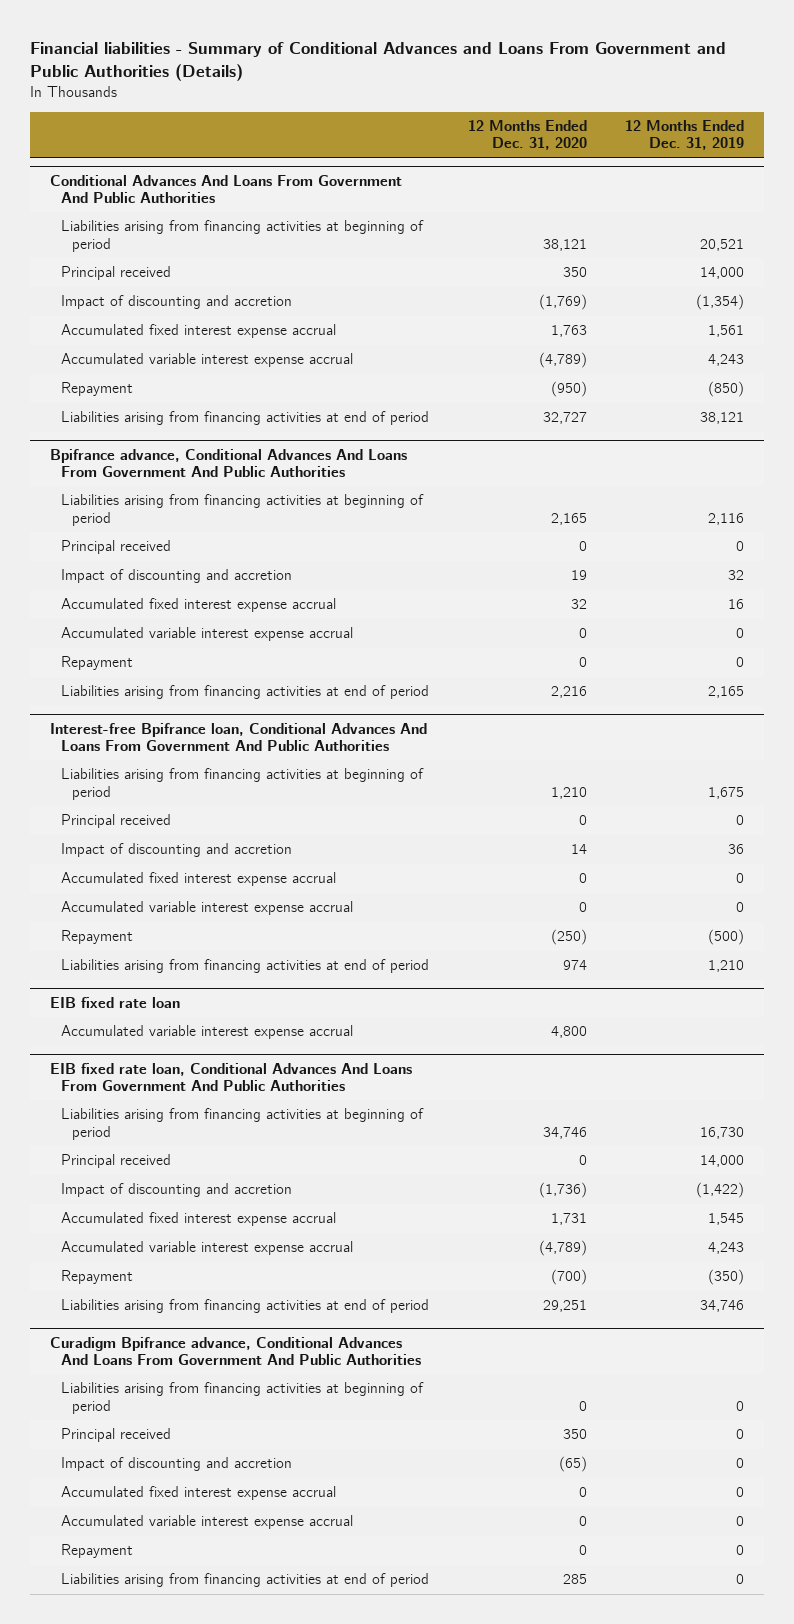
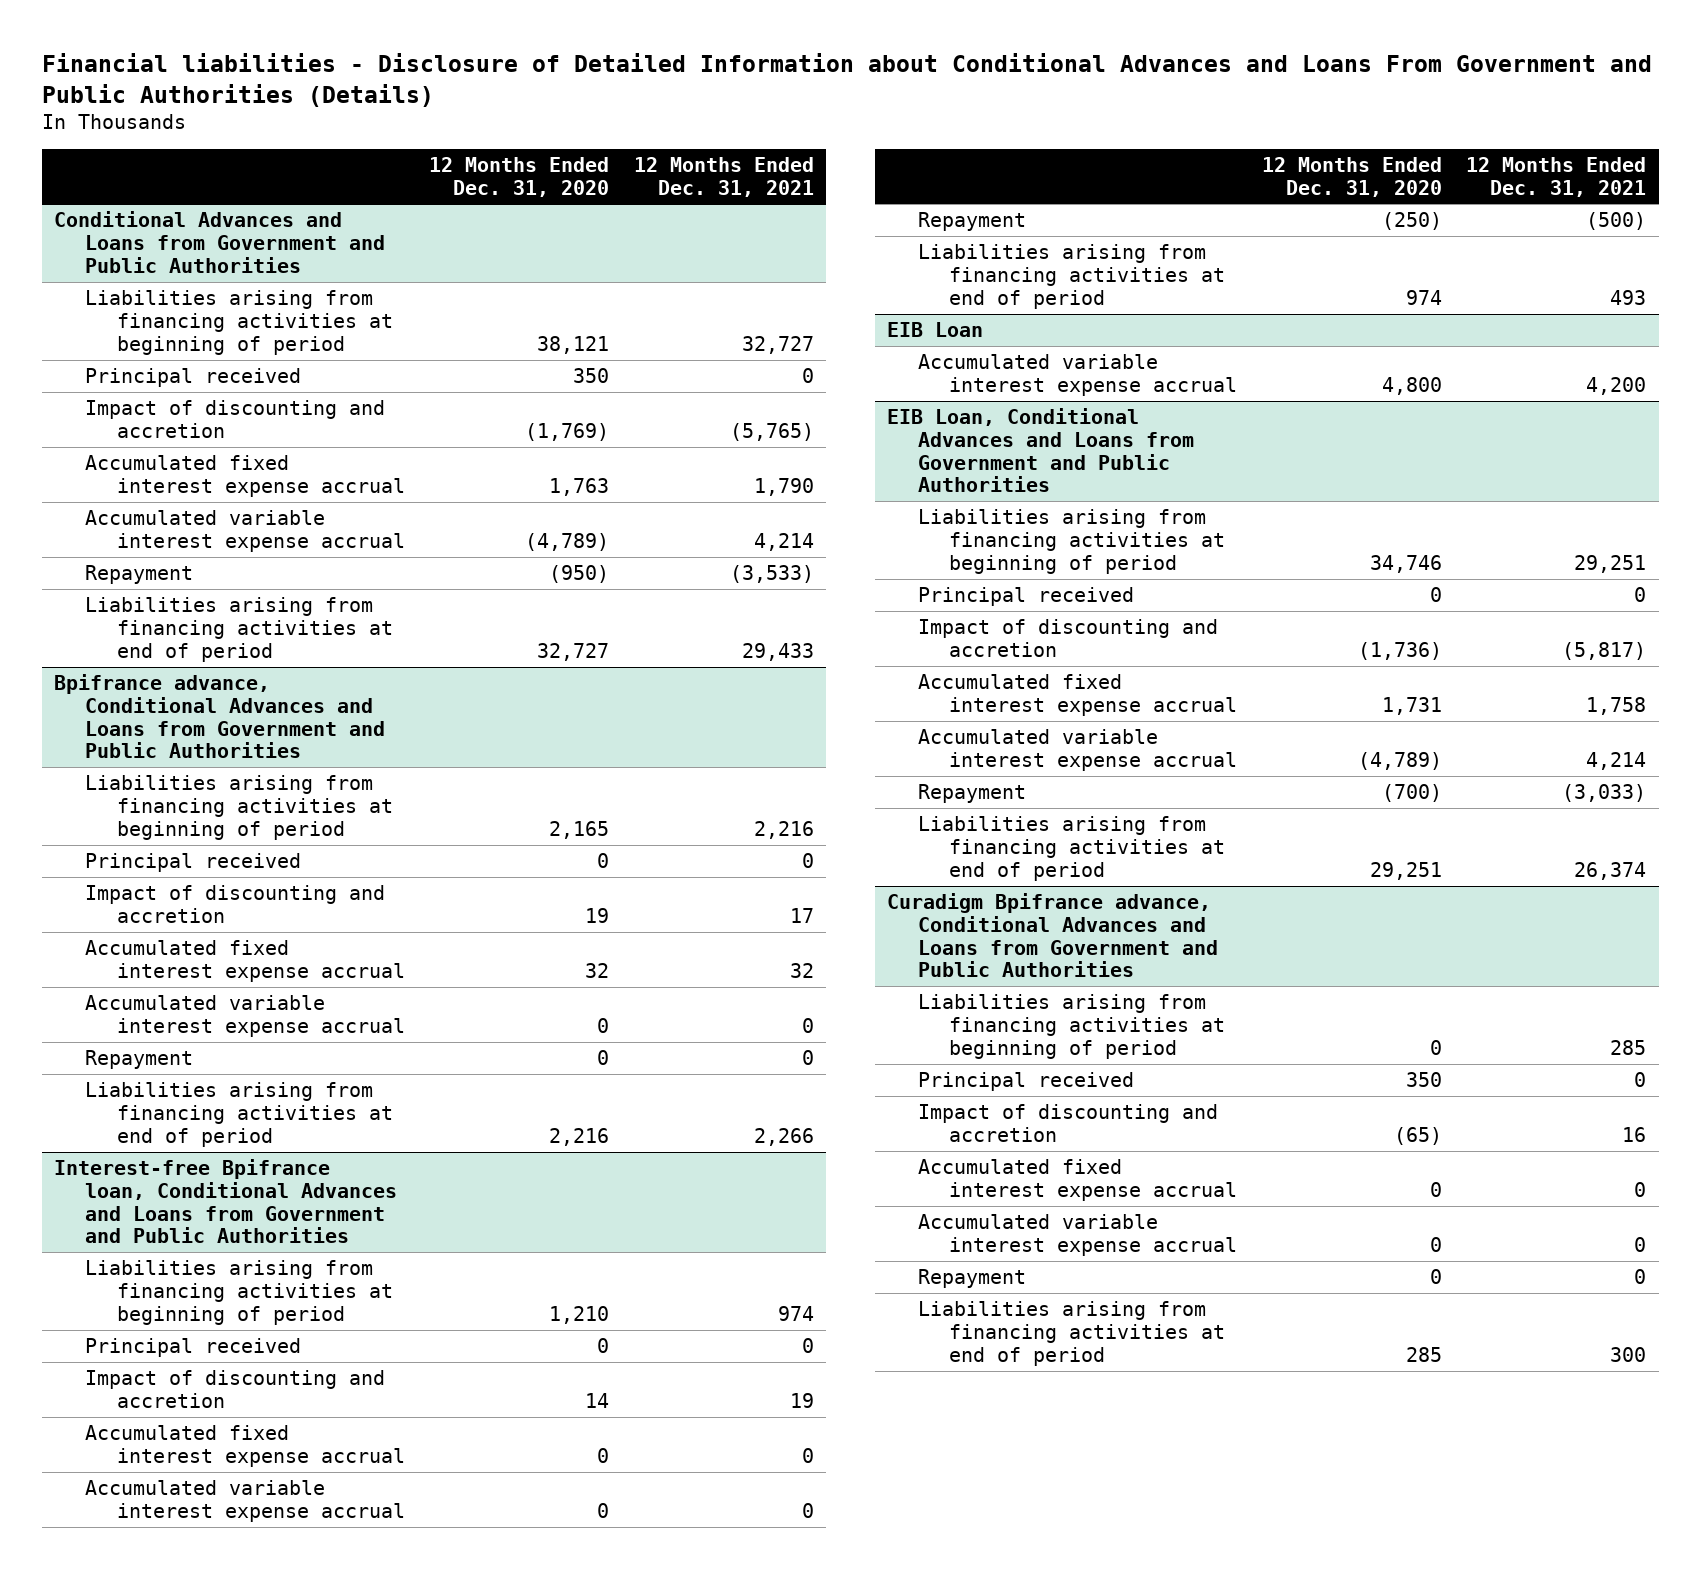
- Financial liabilities - Summary of Conditional Advances and Loans From Government and Public Authorities (Details)
+ Financial liabilities - Disclosure of Detailed Information about Conditional Advances and Loans From Government and Public Authorities (Details)
- | 12 Months Ended Dec. 31, 2020 | 12 Months Ended Dec. 31, 2019
+ | 12 Months Ended Dec. 31, 2020 | 12 Months Ended Dec. 31, 2021
- Conditional Advances And Loans From Government And Public Authorities
+ Conditional Advances and Loans from Government and Public Authorities
- Bpifrance advance, Conditional Advances And Loans From Government And Public Authorities
+ Bpifrance advance, Conditional Advances and Loans from Government and Public Authorities
- Interest-free Bpifrance loan, Conditional Advances And Loans From Government And Public Authorities
+ Interest-free Bpifrance loan, Conditional Advances and Loans from Government and Public Authorities
- EIB fixed rate loan
+ EIB Loan
- EIB fixed rate loan, Conditional Advances And Loans From Government And Public Authorities
+ EIB Loan, Conditional Advances and Loans from Government and Public Authorities
- Curadigm Bpifrance advance, Conditional Advances And Loans From Government And Public Authorities
+ Curadigm Bpifrance advance, Conditional Advances and Loans from Government and Public Authorities

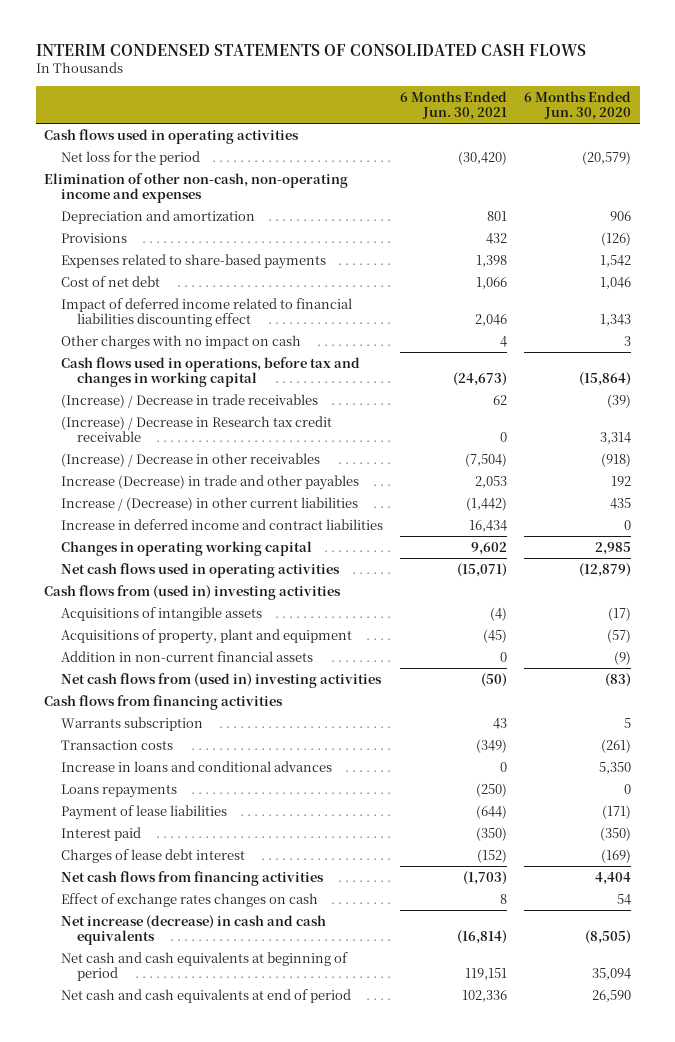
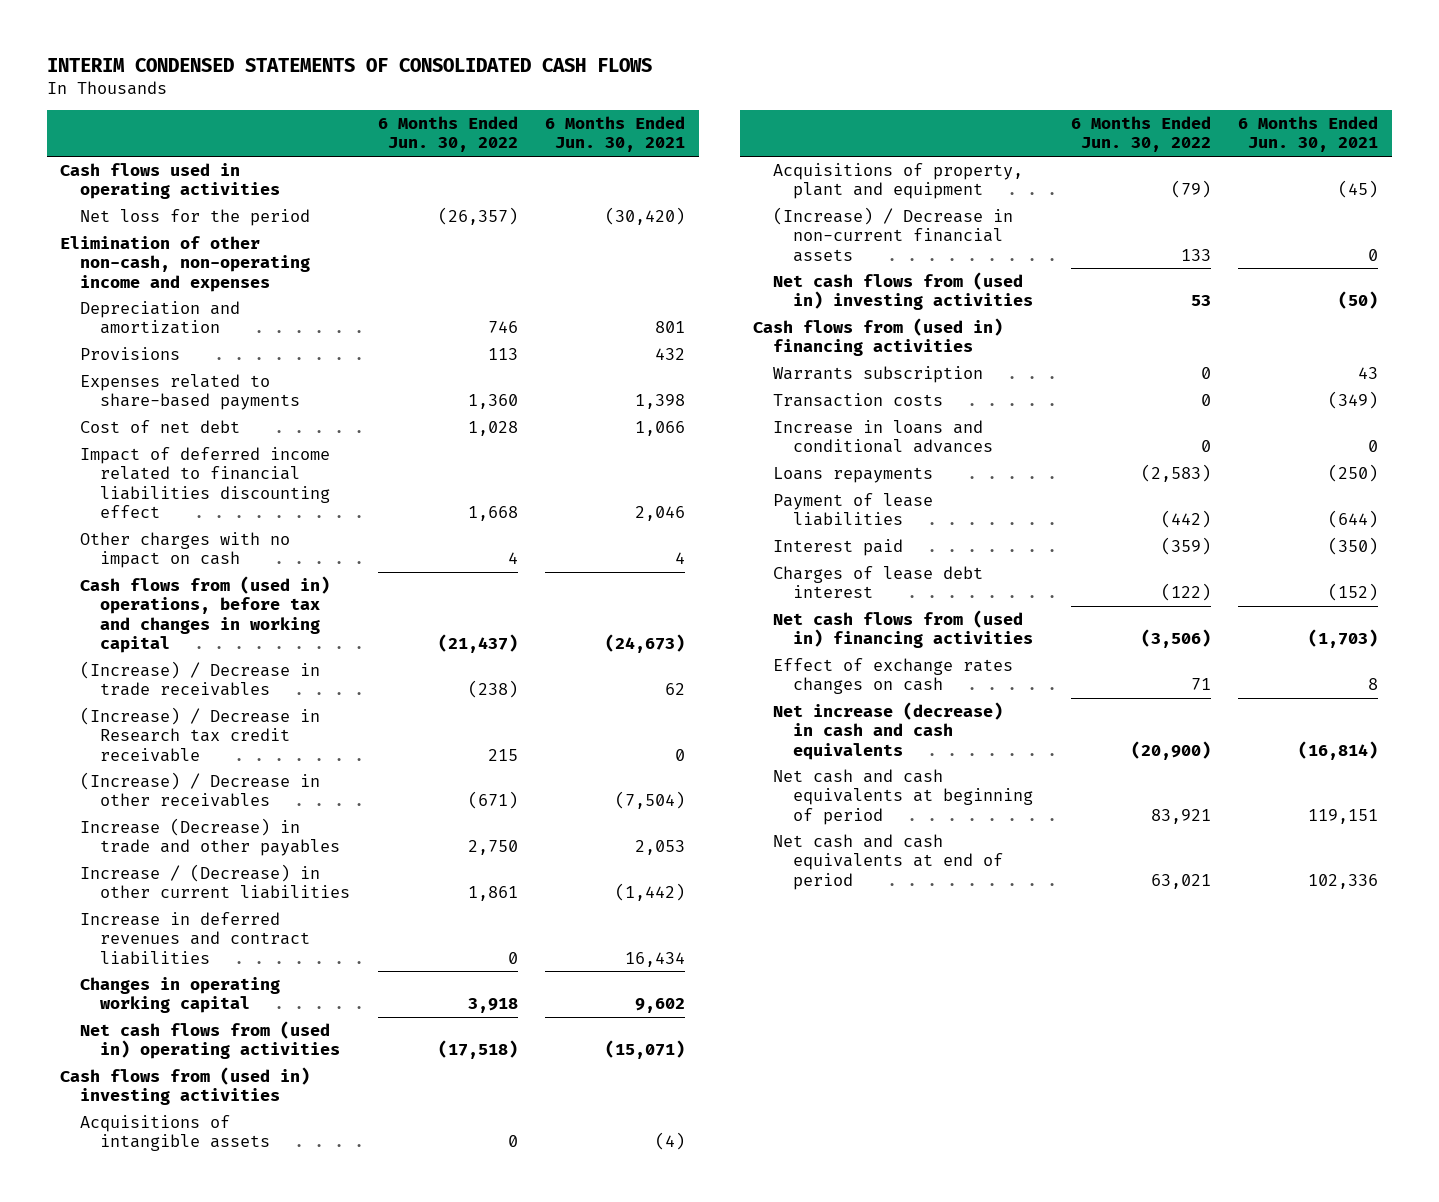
- | 6 Months Ended Jun. 30, 2021 | 6 Months Ended Jun. 30, 2020
+ | 6 Months Ended Jun. 30, 2022 | 6 Months Ended Jun. 30, 2021
- Cash flows used in operations, before tax and changes in working capital | (24,673) | (15,864)
+ Cash flows from (used in) operations, before tax and changes in working capital | (21,437) | (24,673)
- Increase in deferred income and contract liabilities | 16,434 | 0
+ Increase in deferred revenues and contract liabilities | 0 | 16,434
- Net cash flows used in operating activities | (15,071) | (12,879)
+ Net cash flows from (used in) operating activities | (17,518) | (15,071)
- Addition in non-current financial assets | 0 | (9)
+ (Increase) / Decrease in non-current financial assets | 133 | 0
- Cash flows from financing activities
+ Cash flows from (used in) financing activities
- Net cash flows from financing activities | (1,703) | 4,404
+ Net cash flows from (used in) financing activities | (3,506) | (1,703)

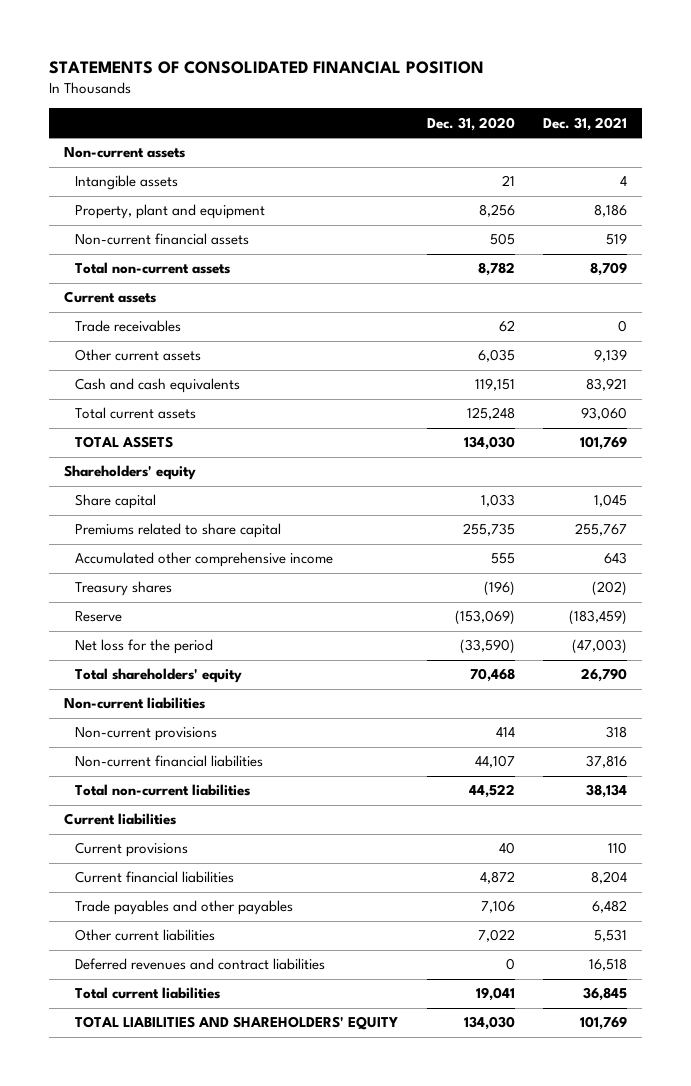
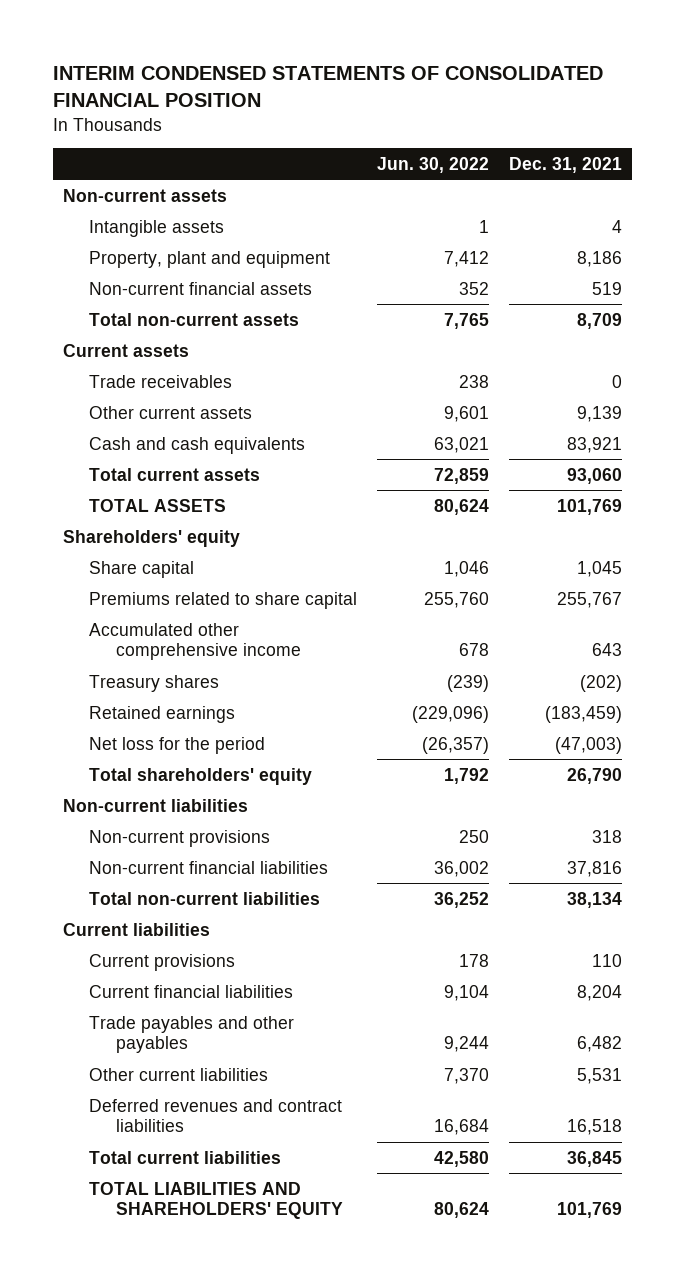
- STATEMENTS OF CONSOLIDATED FINANCIAL POSITION
+ INTERIM CONDENSED STATEMENTS OF CONSOLIDATED FINANCIAL POSITION
- | Dec. 31, 2020 | Dec. 31, 2021
+ | Jun. 30, 2022 | Dec. 31, 2021
- Reserve | (153,069) | (183,459)
+ Retained earnings | (229,096) | (183,459)

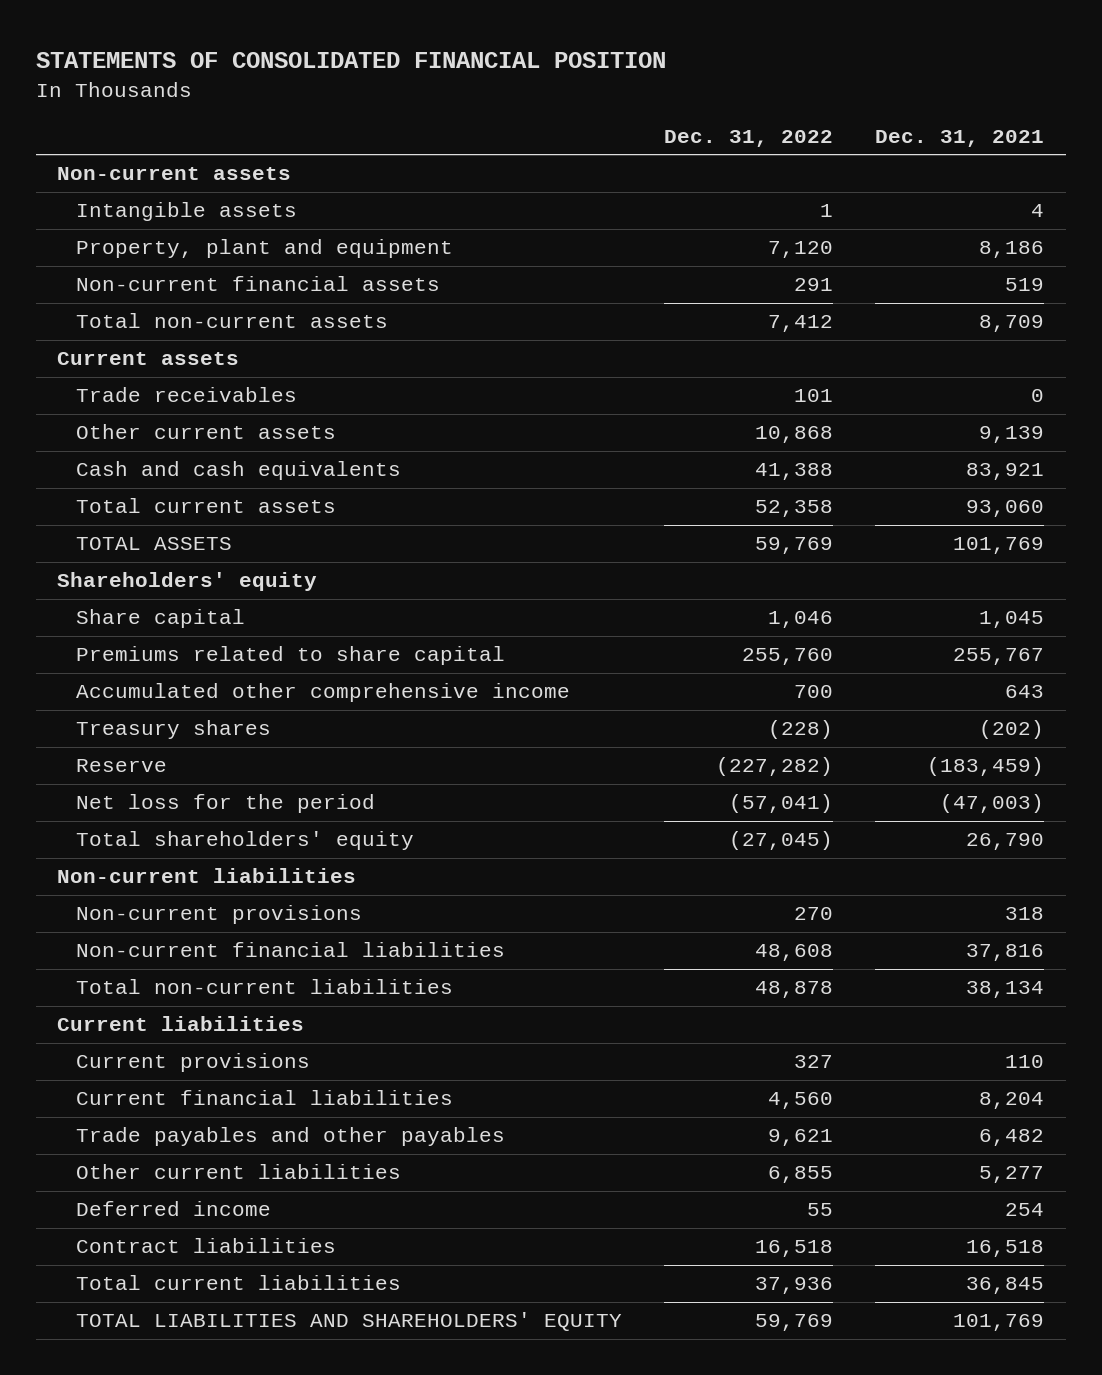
- INTERIM CONDENSED STATEMENTS OF CONSOLIDATED FINANCIAL POSITION
+ STATEMENTS OF CONSOLIDATED FINANCIAL POSITION
- | Jun. 30, 2022 | Dec. 31, 2021
+ | Dec. 31, 2022 | Dec. 31, 2021
- Retained earnings | (229,096) | (183,459)
+ Reserve | (227,282) | (183,459)
- Other current liabilities | 7,370 | 5,531
- Deferred revenues and contract liabilities | 16,684 | 16,518
+ Other current liabilities | 6,855 | 5,277
+ Deferred income | 55 | 254
+ Contract liabilities | 16,518 | 16,518

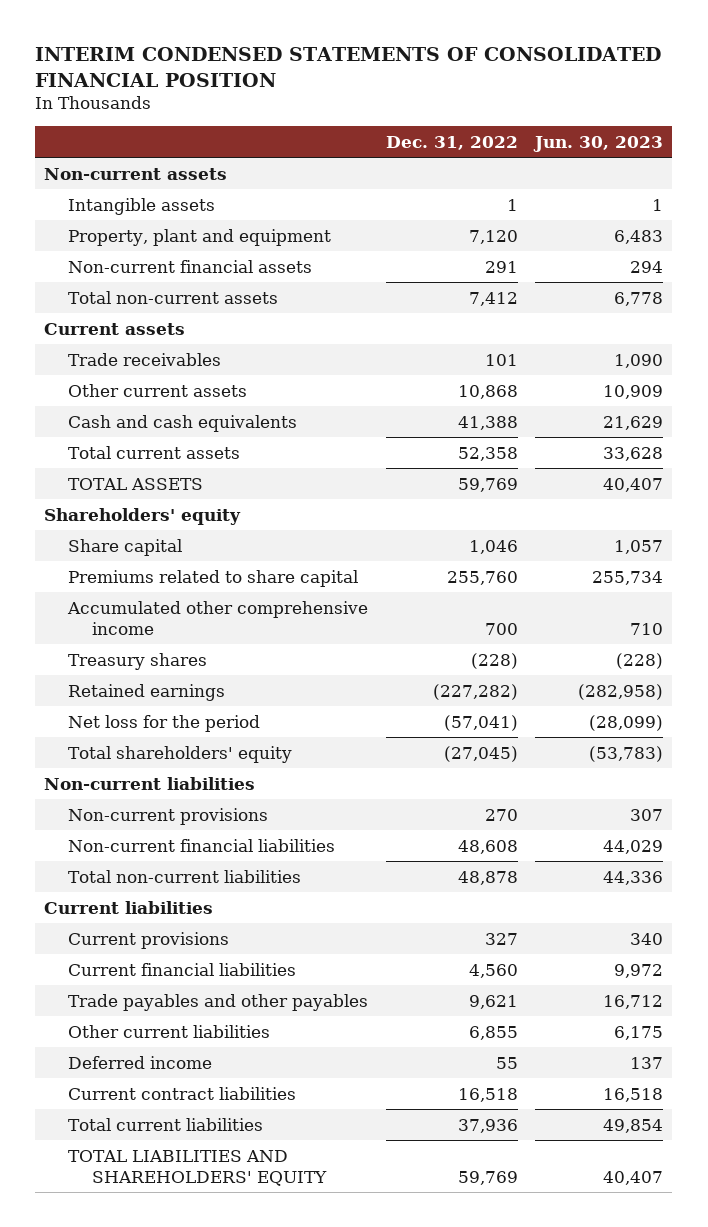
- STATEMENTS OF CONSOLIDATED FINANCIAL POSITION
+ INTERIM CONDENSED STATEMENTS OF CONSOLIDATED FINANCIAL POSITION
- | Dec. 31, 2022 | Dec. 31, 2021
+ | Dec. 31, 2022 | Jun. 30, 2023
- Reserve | (227,282) | (183,459)
+ Retained earnings | (227,282) | (282,958)
- Contract liabilities | 16,518 | 16,518
+ Current contract liabilities | 16,518 | 16,518

